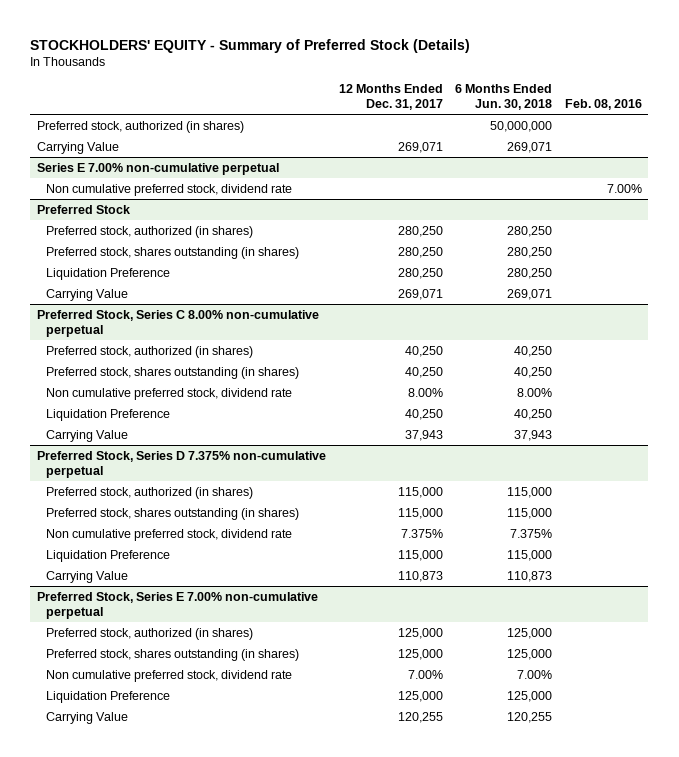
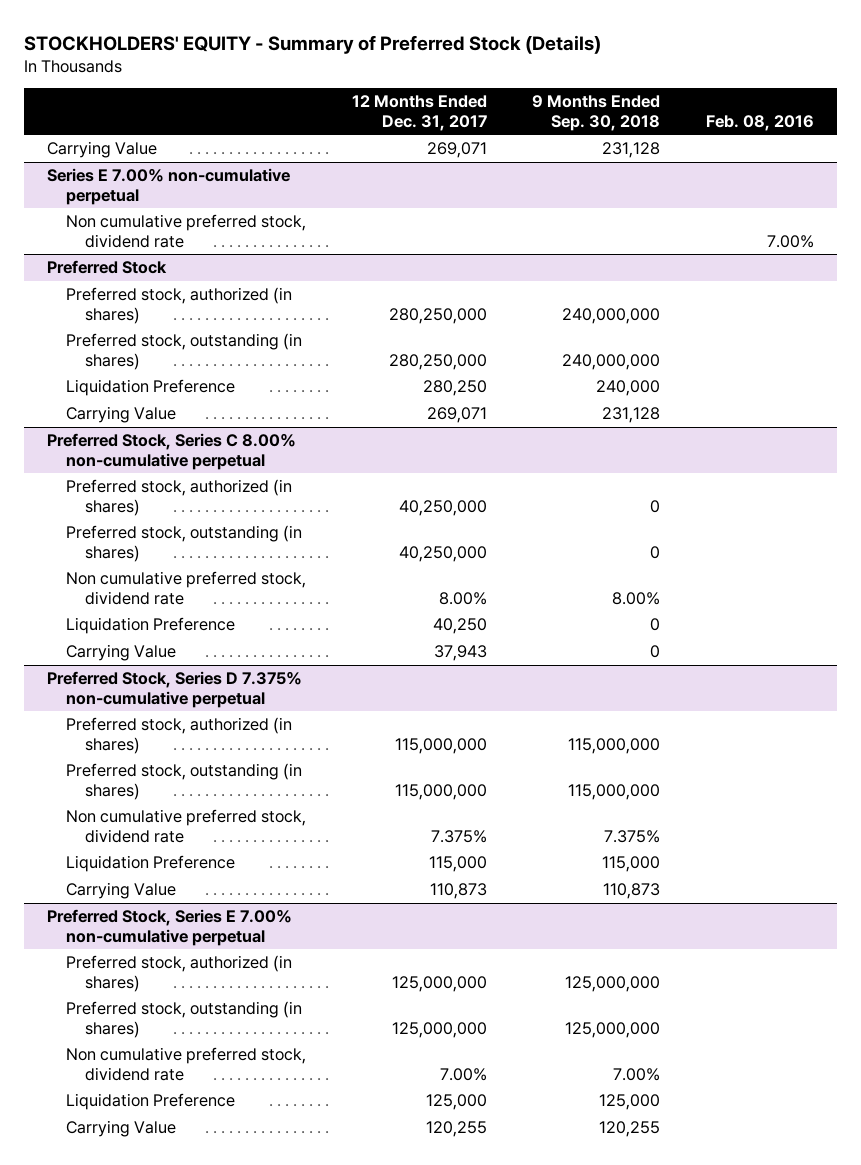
- | 12 Months Ended Dec. 31, 2017 | 6 Months Ended Jun. 30, 2018 | Feb. 08, 2016
+ | 12 Months Ended Dec. 31, 2017 | 9 Months Ended Sep. 30, 2018 | Feb. 08, 2016
- Preferred stock, authorized (in shares) | | 50,000,000 |
@ Preferred Stock
- Preferred stock, authorized (in shares) | 280,250 | 280,250 |
- Preferred stock, shares outstanding (in shares) | 280,250 | 280,250 |
+ Preferred stock, authorized (in shares) | 280,250,000 | 240,000,000 |
+ Preferred stock, outstanding (in shares) | 280,250,000 | 240,000,000 |
@ Preferred Stock, Series C 8.00% non-cumulative perpetual
- Preferred stock, authorized (in shares) | 40,250 | 40,250 |
- Preferred stock, shares outstanding (in shares) | 40,250 | 40,250 |
+ Preferred stock, authorized (in shares) | 40,250,000 | 0 |
+ Preferred stock, outstanding (in shares) | 40,250,000 | 0 |
@ Preferred Stock, Series D 7.375% non-cumulative perpetual
- Preferred stock, authorized (in shares) | 115,000 | 115,000 |
- Preferred stock, shares outstanding (in shares) | 115,000 | 115,000 |
+ Preferred stock, authorized (in shares) | 115,000,000 | 115,000,000 |
+ Preferred stock, outstanding (in shares) | 115,000,000 | 115,000,000 |
@ Preferred Stock, Series E 7.00% non-cumulative perpetual
- Preferred stock, authorized (in shares) | 125,000 | 125,000 |
- Preferred stock, shares outstanding (in shares) | 125,000 | 125,000 |
+ Preferred stock, authorized (in shares) | 125,000,000 | 125,000,000 |
+ Preferred stock, outstanding (in shares) | 125,000,000 | 125,000,000 |

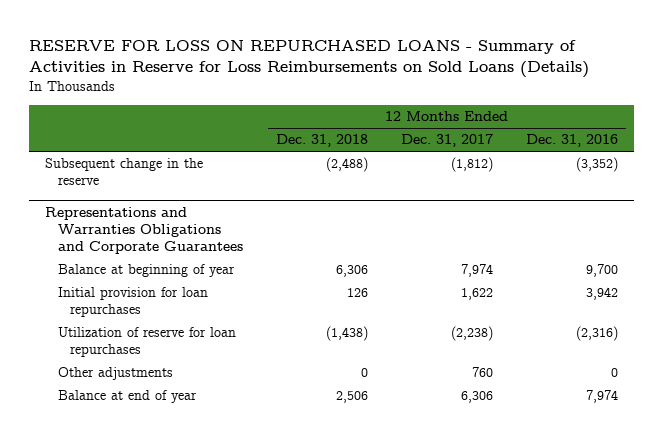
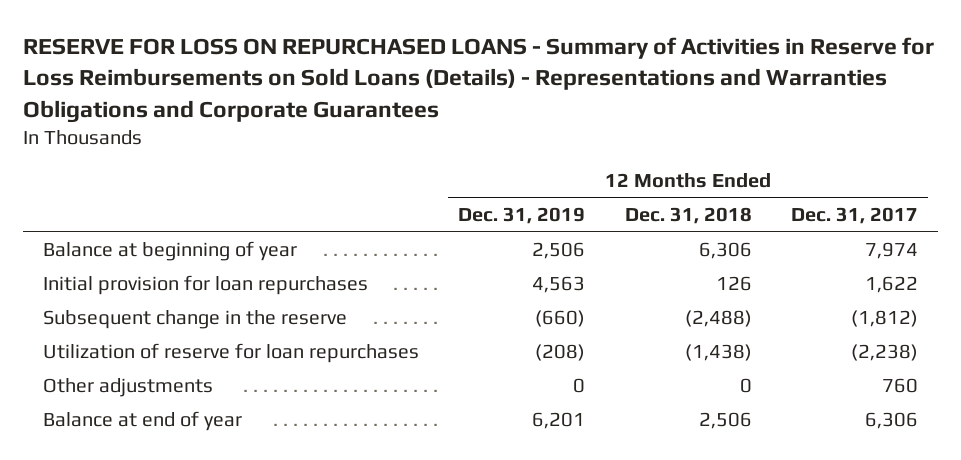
- RESERVE FOR LOSS ON REPURCHASED LOANS - Summary of Activities in Reserve for Loss Reimbursements on Sold Loans (Details)
+ RESERVE FOR LOSS ON REPURCHASED LOANS - Summary of Activities in Reserve for Loss Reimbursements on Sold Loans (Details) - Representations and Warranties Obligations and Corporate Guarantees
- | 12 Months Ended Dec. 31, 2018 | 12 Months Ended Dec. 31, 2017 | 12 Months Ended Dec. 31, 2016
+ | 12 Months Ended Dec. 31, 2019 | 12 Months Ended Dec. 31, 2018 | 12 Months Ended Dec. 31, 2017
- Representations and Warranties Obligations and Corporate Guarantees
moved down: Subsequent change in the reserve | (660) | (2,488) | (1,812)

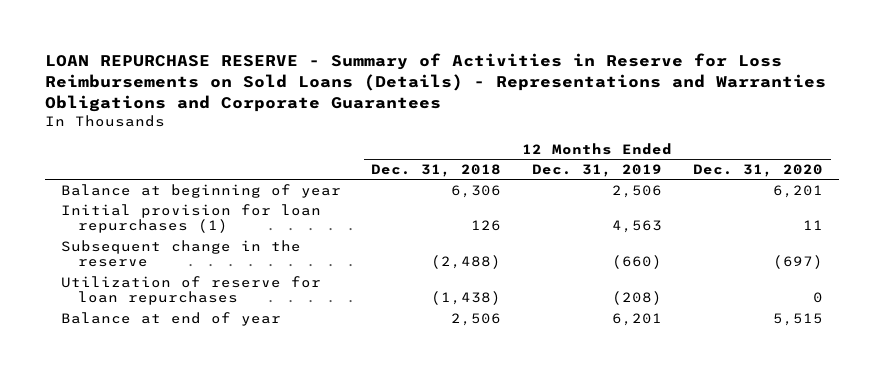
- RESERVE FOR LOSS ON REPURCHASED LOANS - Summary of Activities in Reserve for Loss Reimbursements on Sold Loans (Details) - Representations and Warranties Obligations and Corporate Guarantees
+ LOAN REPURCHASE RESERVE - Summary of Activities in Reserve for Loss Reimbursements on Sold Loans (Details) - Representations and Warranties Obligations and Corporate Guarantees
- | 12 Months Ended Dec. 31, 2019 | 12 Months Ended Dec. 31, 2018 | 12 Months Ended Dec. 31, 2017
+ | 12 Months Ended Dec. 31, 2018 | 12 Months Ended Dec. 31, 2019 | 12 Months Ended Dec. 31, 2020
- Initial provision for loan repurchases | 4,563 | 126 | 1,622
+ Initial provision for loan repurchases (1) | 126 | 4,563 | 11
- Other adjustments | 0 | 0 | 760

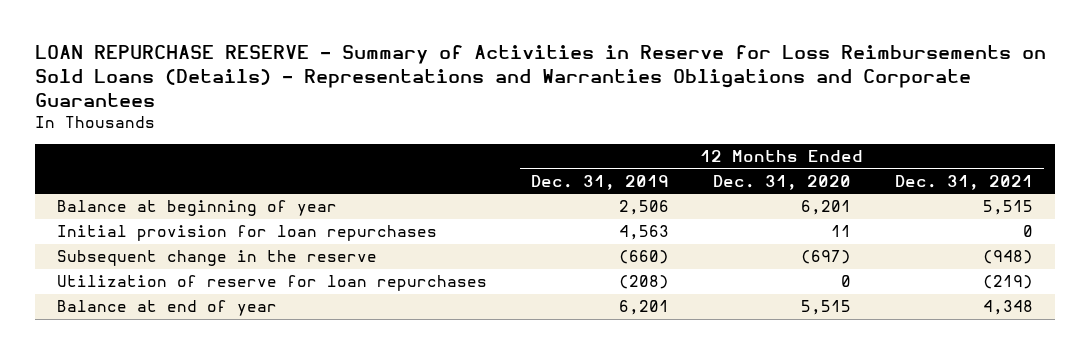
- | 12 Months Ended Dec. 31, 2018 | 12 Months Ended Dec. 31, 2019 | 12 Months Ended Dec. 31, 2020
+ | 12 Months Ended Dec. 31, 2019 | 12 Months Ended Dec. 31, 2020 | 12 Months Ended Dec. 31, 2021
- Initial provision for loan repurchases (1) | 126 | 4,563 | 11
+ Initial provision for loan repurchases | 4,563 | 11 | 0

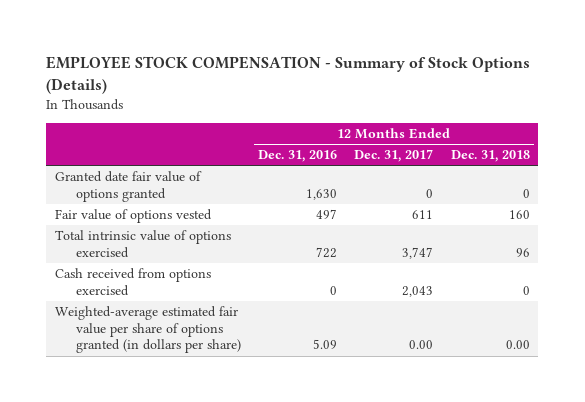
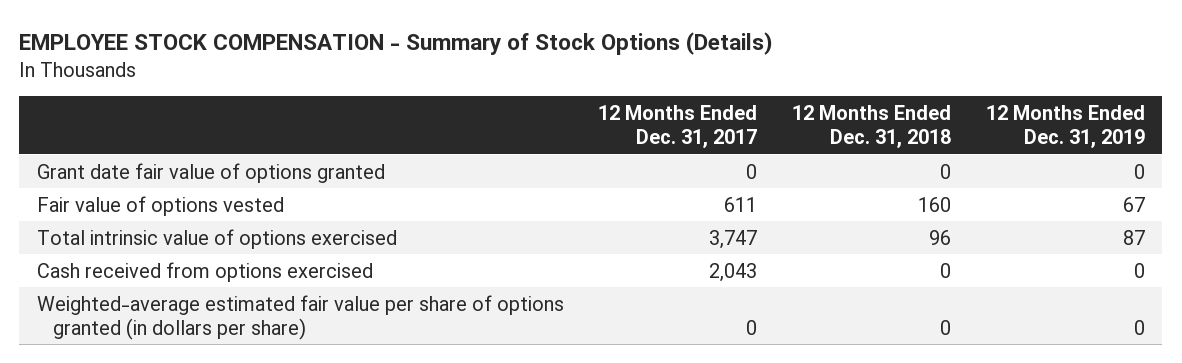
- | 12 Months Ended Dec. 31, 2016 | 12 Months Ended Dec. 31, 2017 | 12 Months Ended Dec. 31, 2018
+ | 12 Months Ended Dec. 31, 2017 | 12 Months Ended Dec. 31, 2018 | 12 Months Ended Dec. 31, 2019
- Granted date fair value of options granted | 1,630 | 0 | 0
+ Grant date fair value of options granted | 0 | 0 | 0
- Weighted-average estimated fair value per share of options granted (in dollars per share) | 5.09 | 0.00 | 0.00
+ Weighted-average estimated fair value per share of options granted (in dollars per share) | 0 | 0 | 0

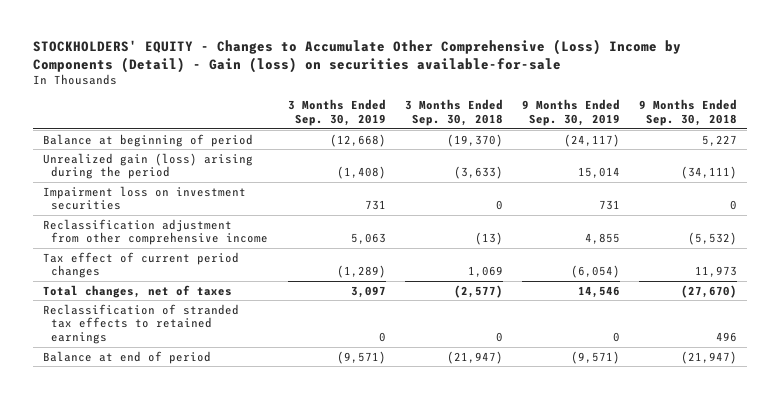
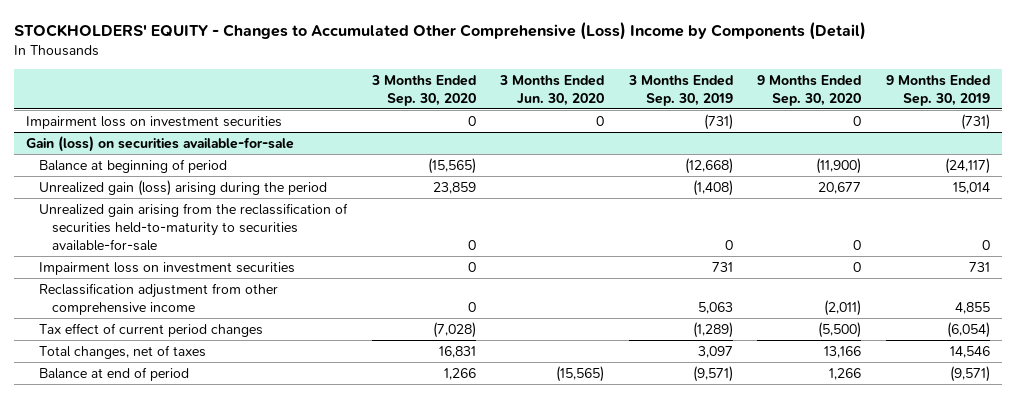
- STOCKHOLDERS' EQUITY - Changes to Accumulate Other Comprehensive (Loss) Income by Components (Detail) - Gain (loss) on securities available-for-sale
+ STOCKHOLDERS' EQUITY - Changes to Accumulated Other Comprehensive (Loss) Income by Components (Detail)
- | 3 Months Ended Sep. 30, 2019 | 3 Months Ended Sep. 30, 2018 | 9 Months Ended Sep. 30, 2019 | 9 Months Ended Sep. 30, 2018
+ | 3 Months Ended Sep. 30, 2020 | 3 Months Ended Jun. 30, 2020 | 3 Months Ended Sep. 30, 2019 | 9 Months Ended Sep. 30, 2020 | 9 Months Ended Sep. 30, 2019
+ Impairment loss on investment securities | 0 | 0 | (731) | 0 | (731)
+ Gain (loss) on securities available-for-sale
+ Unrealized gain arising from the reclassification of securities held-to-maturity to securities available-for-sale | 0 | | 0 | 0 | 0
- Reclassification of stranded tax effects to retained earnings | 0 | 0 | 0 | 496

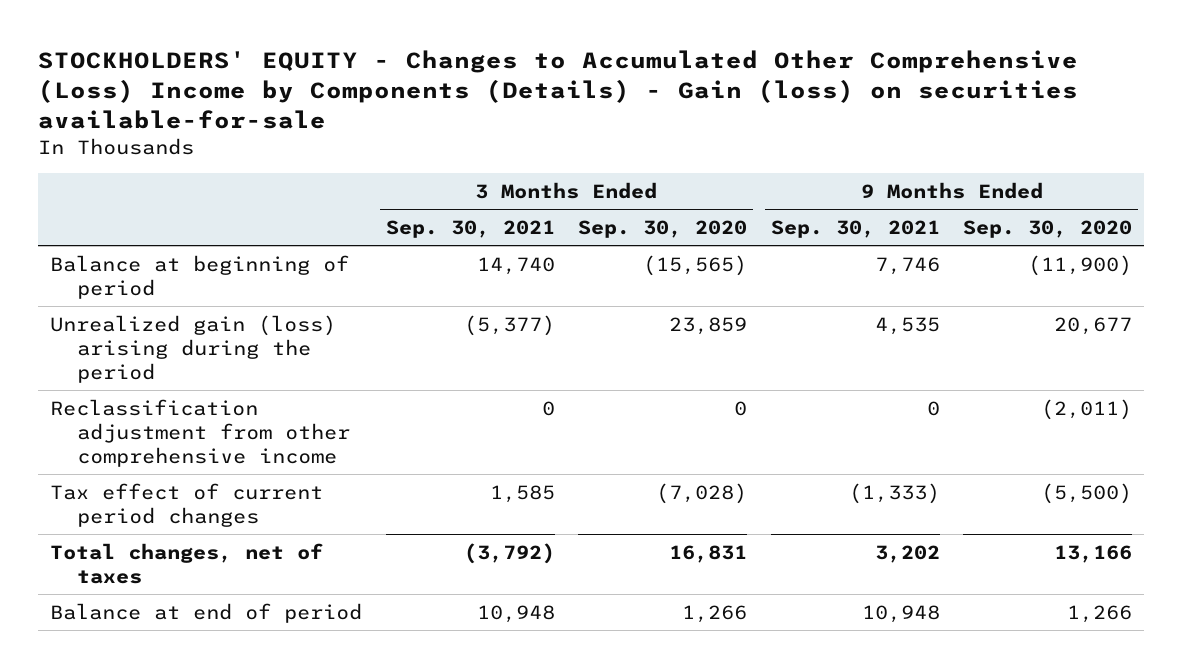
- STOCKHOLDERS' EQUITY - Changes to Accumulated Other Comprehensive (Loss) Income by Components (Detail)
+ STOCKHOLDERS' EQUITY - Changes to Accumulated Other Comprehensive (Loss) Income by Components (Details) - Gain (loss) on securities available-for-sale
- | 3 Months Ended Sep. 30, 2020 | 3 Months Ended Jun. 30, 2020 | 3 Months Ended Sep. 30, 2019 | 9 Months Ended Sep. 30, 2020 | 9 Months Ended Sep. 30, 2019
+ | 3 Months Ended Sep. 30, 2021 | 3 Months Ended Sep. 30, 2020 | 9 Months Ended Sep. 30, 2021 | 9 Months Ended Sep. 30, 2020
- Impairment loss on investment securities | 0 | 0 | (731) | 0 | (731)
- Gain (loss) on securities available-for-sale
- Unrealized gain arising from the reclassification of securities held-to-maturity to securities available-for-sale | 0 | | 0 | 0 | 0
- Impairment loss on investment securities | 0 | | 731 | 0 | 731

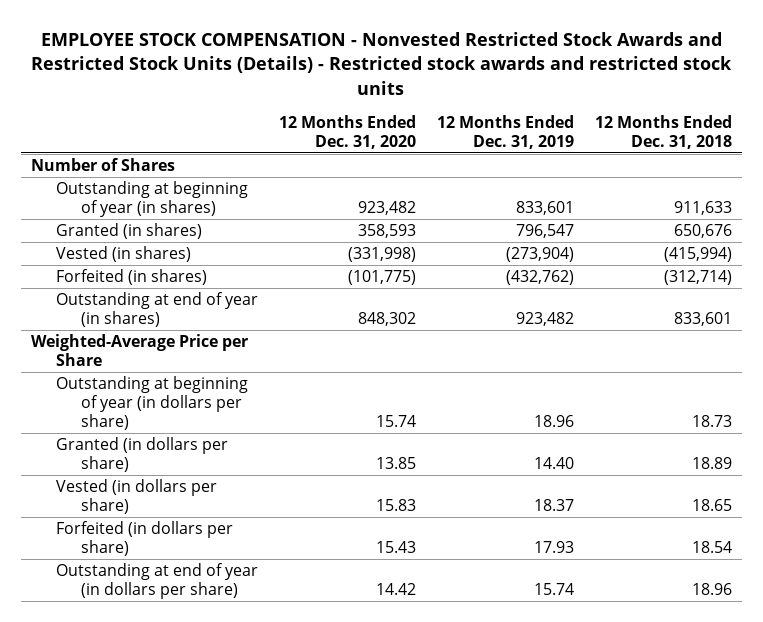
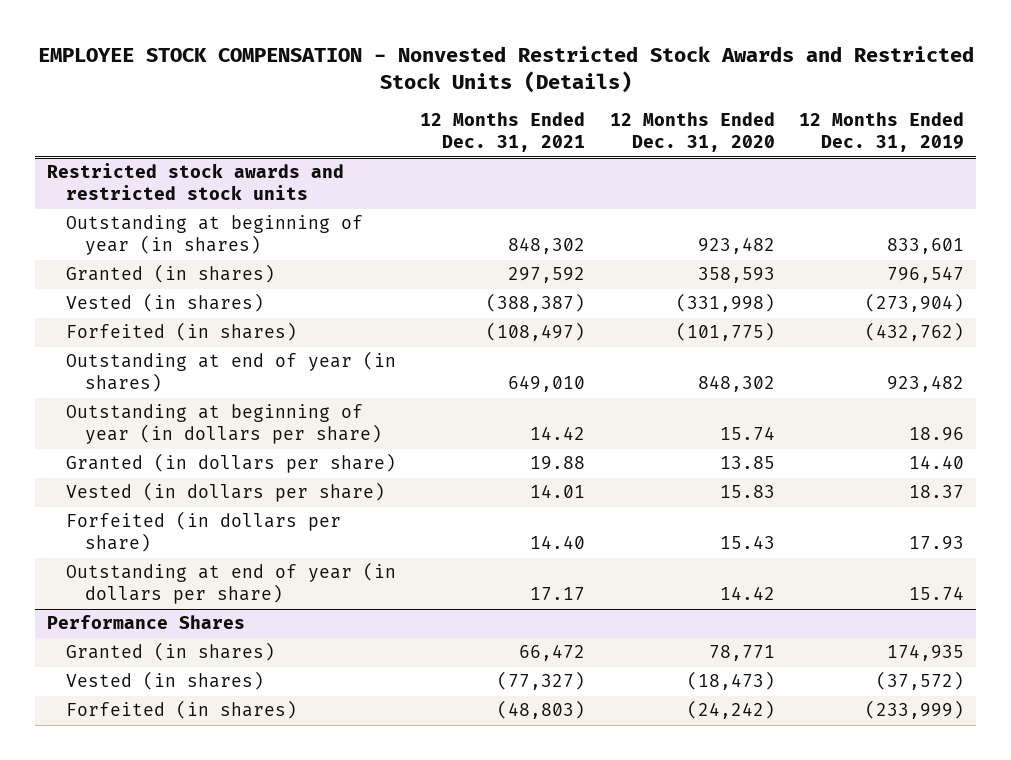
- EMPLOYEE STOCK COMPENSATION - Nonvested Restricted Stock Awards and Restricted Stock Units (Details) - Restricted stock awards and restricted stock units
+ EMPLOYEE STOCK COMPENSATION - Nonvested Restricted Stock Awards and Restricted Stock Units (Details)
- | 12 Months Ended Dec. 31, 2020 | 12 Months Ended Dec. 31, 2019 | 12 Months Ended Dec. 31, 2018
+ | 12 Months Ended Dec. 31, 2021 | 12 Months Ended Dec. 31, 2020 | 12 Months Ended Dec. 31, 2019
- Number of Shares
+ Restricted stock awards and restricted stock units
- Weighted-Average Price per Share
+ Performance Shares
+ Granted (in shares) | 66,472 | 78,771 | 174,935
+ Vested (in shares) | (77,327) | (18,473) | (37,572)
+ Forfeited (in shares) | (48,803) | (24,242) | (233,999)

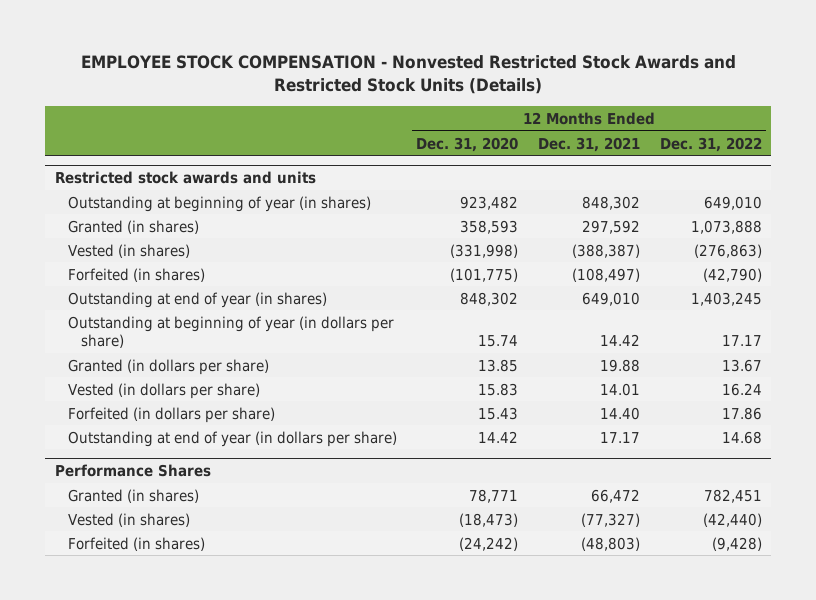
- | 12 Months Ended Dec. 31, 2021 | 12 Months Ended Dec. 31, 2020 | 12 Months Ended Dec. 31, 2019
+ | 12 Months Ended Dec. 31, 2020 | 12 Months Ended Dec. 31, 2021 | 12 Months Ended Dec. 31, 2022
- Restricted stock awards and restricted stock units
+ Restricted stock awards and units

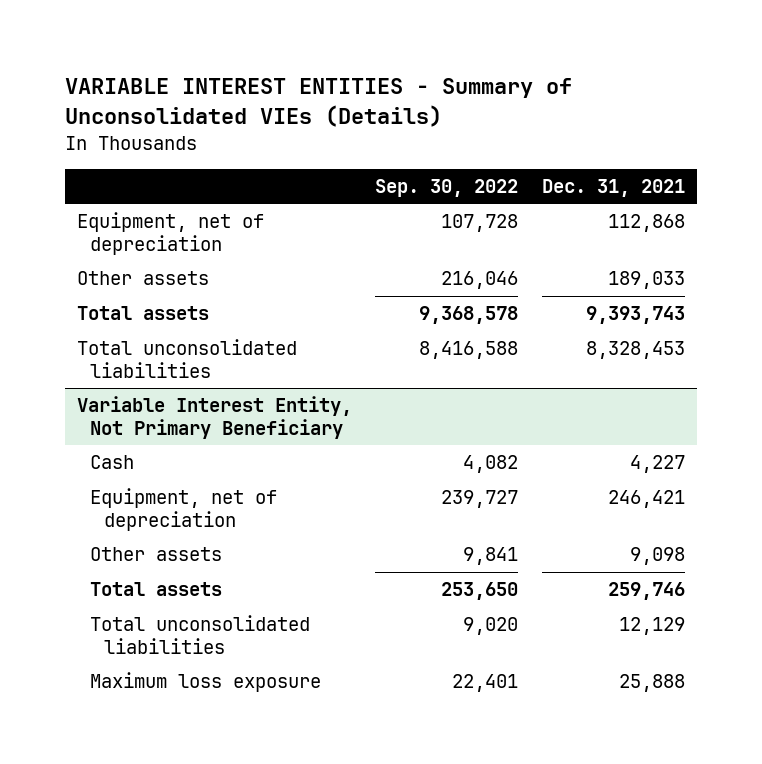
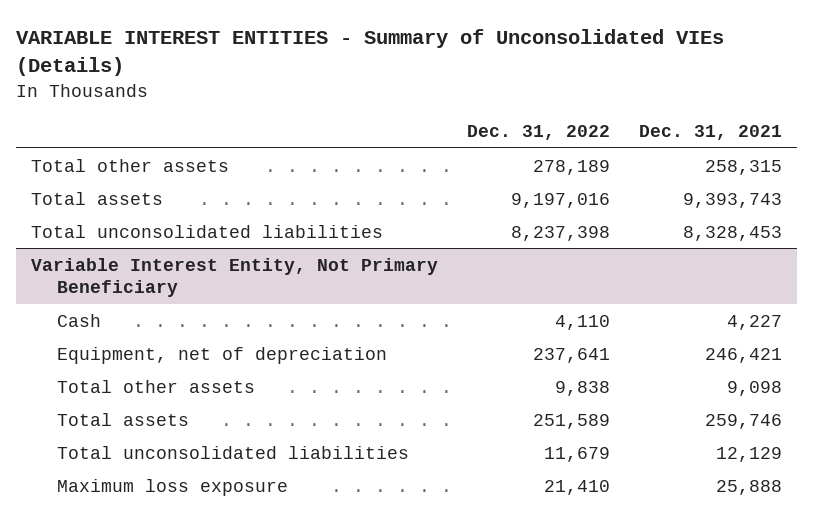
- | Sep. 30, 2022 | Dec. 31, 2021
+ | Dec. 31, 2022 | Dec. 31, 2021
- Equipment, net of depreciation | 107,728 | 112,868
- Other assets | 216,046 | 189,033
+ Total other assets | 278,189 | 258,315
@ Variable Interest Entity, Not Primary Beneficiary
- Other assets | 9,841 | 9,098
+ Total other assets | 9,838 | 9,098

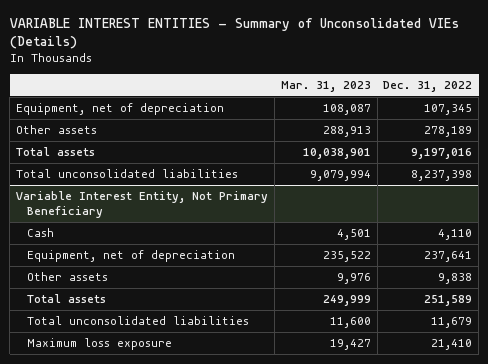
- | Dec. 31, 2022 | Dec. 31, 2021
+ | Mar. 31, 2023 | Dec. 31, 2022
- Total other assets | 278,189 | 258,315
+ Equipment, net of depreciation | 108,087 | 107,345
+ Other assets | 288,913 | 278,189
@ Variable Interest Entity, Not Primary Beneficiary
- Total other assets | 9,838 | 9,098
+ Other assets | 9,976 | 9,838

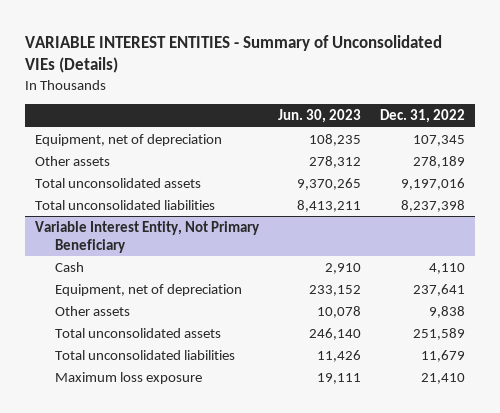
- | Mar. 31, 2023 | Dec. 31, 2022
+ | Jun. 30, 2023 | Dec. 31, 2022
- Total assets | 10,038,901 | 9,197,016
+ Total unconsolidated assets | 9,370,265 | 9,197,016
@ Variable Interest Entity, Not Primary Beneficiary
- Total assets | 249,999 | 251,589
+ Total unconsolidated assets | 246,140 | 251,589

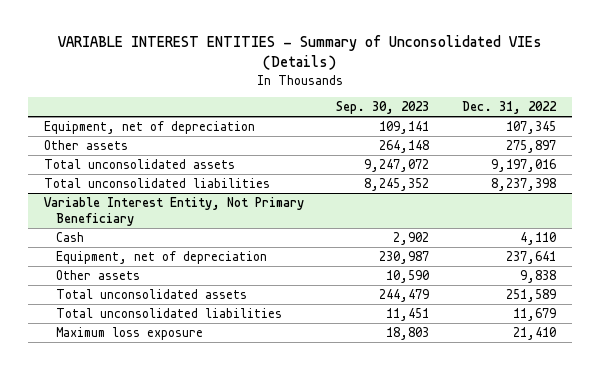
- | Jun. 30, 2023 | Dec. 31, 2022
+ | Sep. 30, 2023 | Dec. 31, 2022
- Other assets | 278,312 | 278,189
+ Other assets | 264,148 | 275,897

